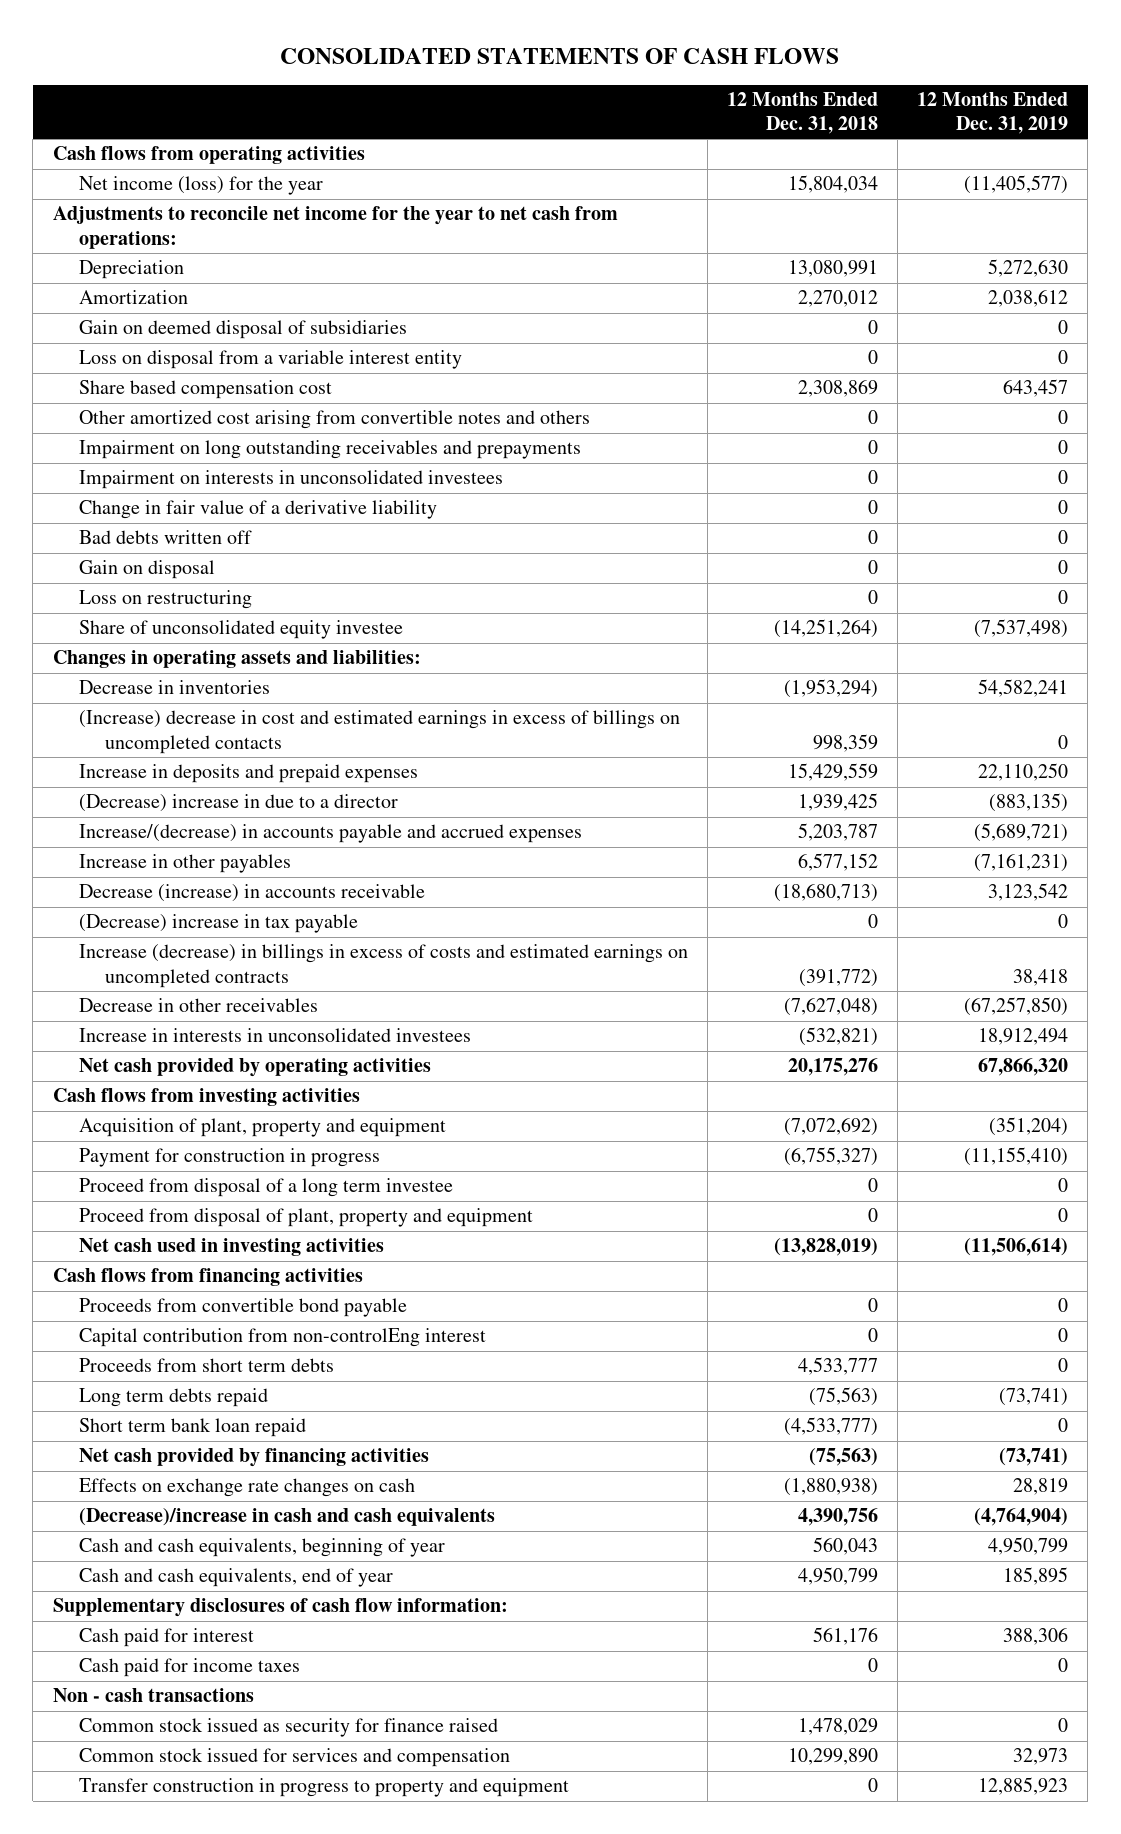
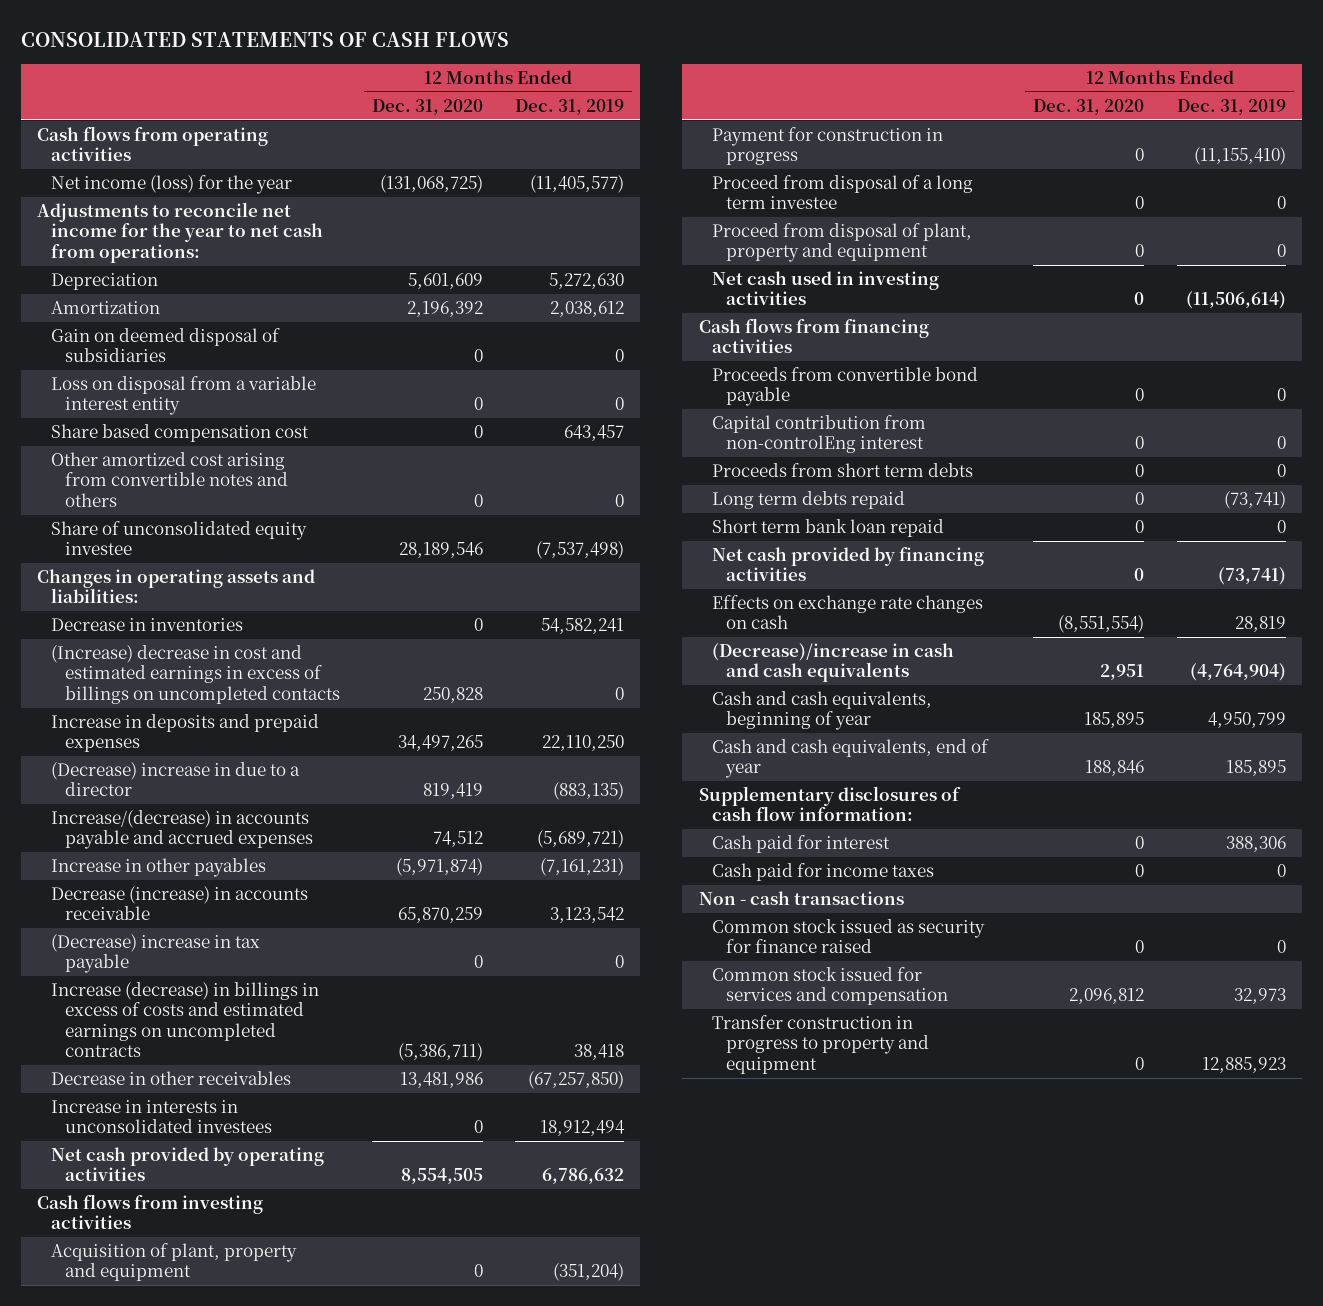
- | 12 Months Ended Dec. 31, 2018 | 12 Months Ended Dec. 31, 2019
+ | 12 Months Ended Dec. 31, 2020 | 12 Months Ended Dec. 31, 2019
- Impairment on long outstanding receivables and prepayments | 0 | 0
- Impairment on interests in unconsolidated investees | 0 | 0
- Change in fair value of a derivative liability | 0 | 0
- Bad debts written off | 0 | 0
- Gain on disposal | 0 | 0
- Loss on restructuring | 0 | 0
- Net cash provided by operating activities | 20,175,276 | 67,866,320
+ Net cash provided by operating activities | 8,554,505 | 6,786,632

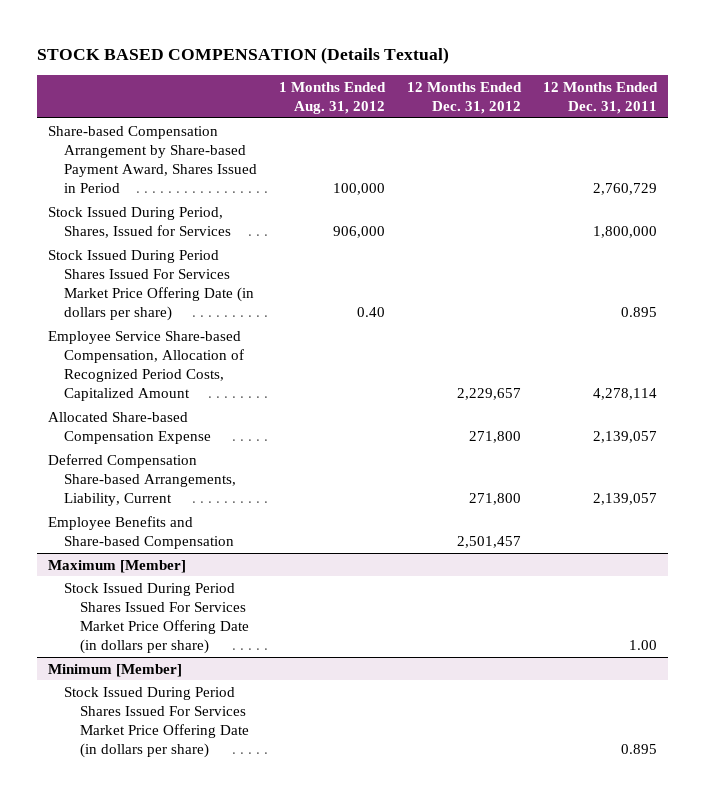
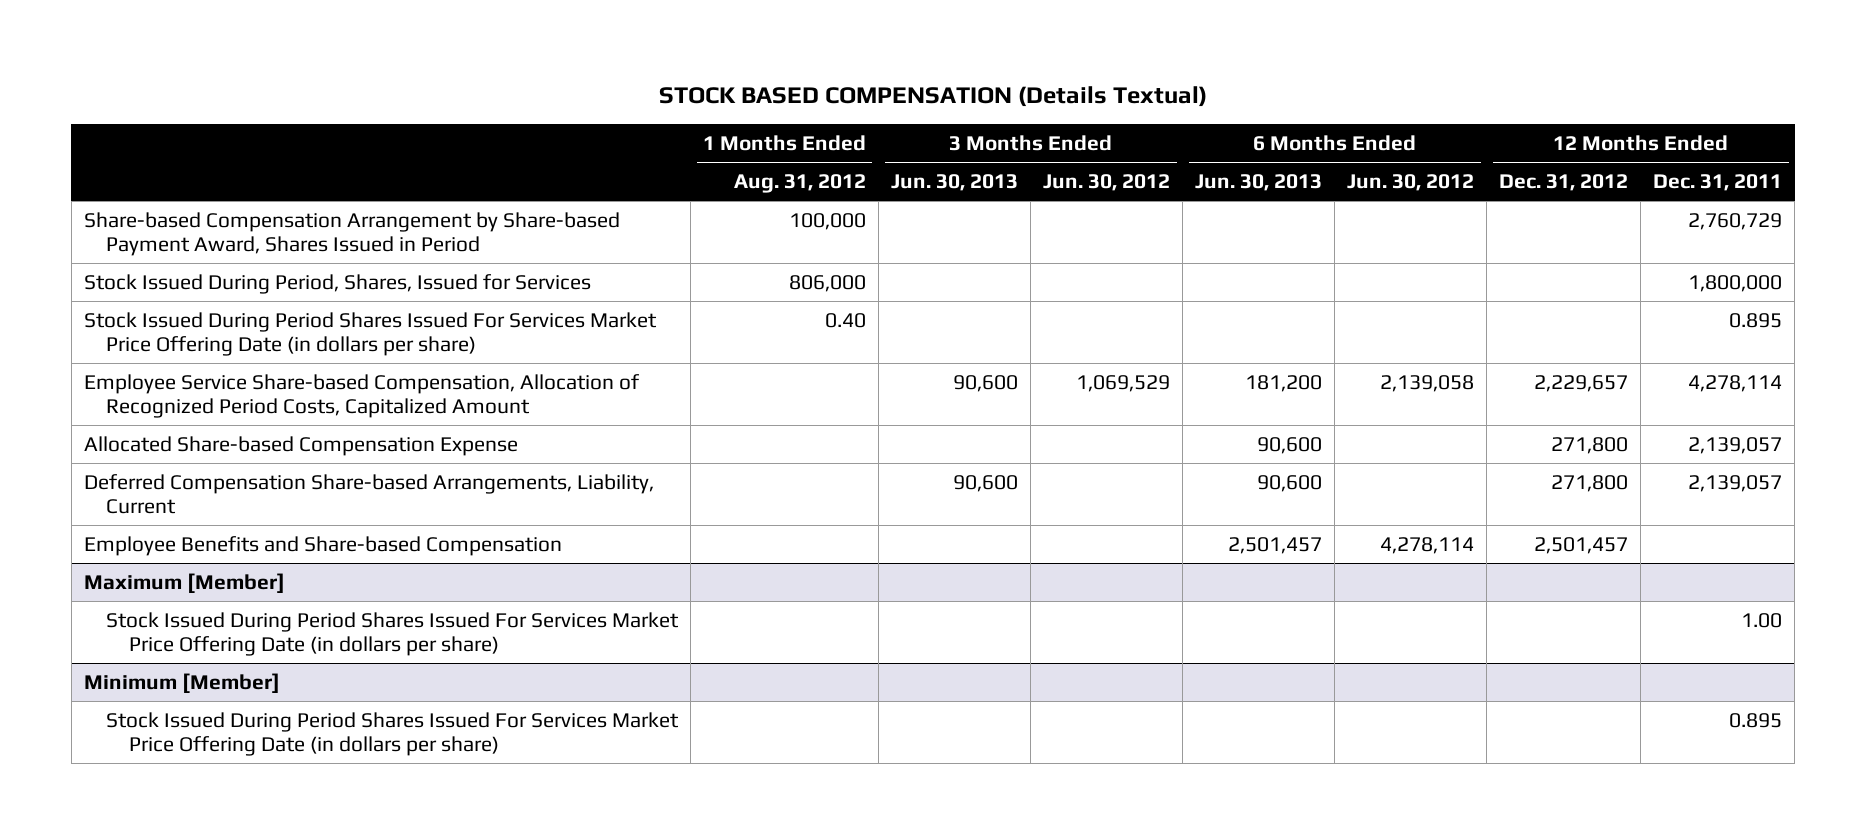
- | 1 Months Ended Aug. 31, 2012 | 12 Months Ended Dec. 31, 2012 | 12 Months Ended Dec. 31, 2011
+ | 1 Months Ended Aug. 31, 2012 | 3 Months Ended Jun. 30, 2013 | 3 Months Ended Jun. 30, 2012 | 6 Months Ended Jun. 30, 2013 | 6 Months Ended Jun. 30, 2012 | 12 Months Ended Dec. 31, 2012 | 12 Months Ended Dec. 31, 2011
- Stock Issued During Period, Shares, Issued for Services | 906,000 | | 1,800,000
+ Stock Issued During Period, Shares, Issued for Services | 806,000 | | | | | | 1,800,000

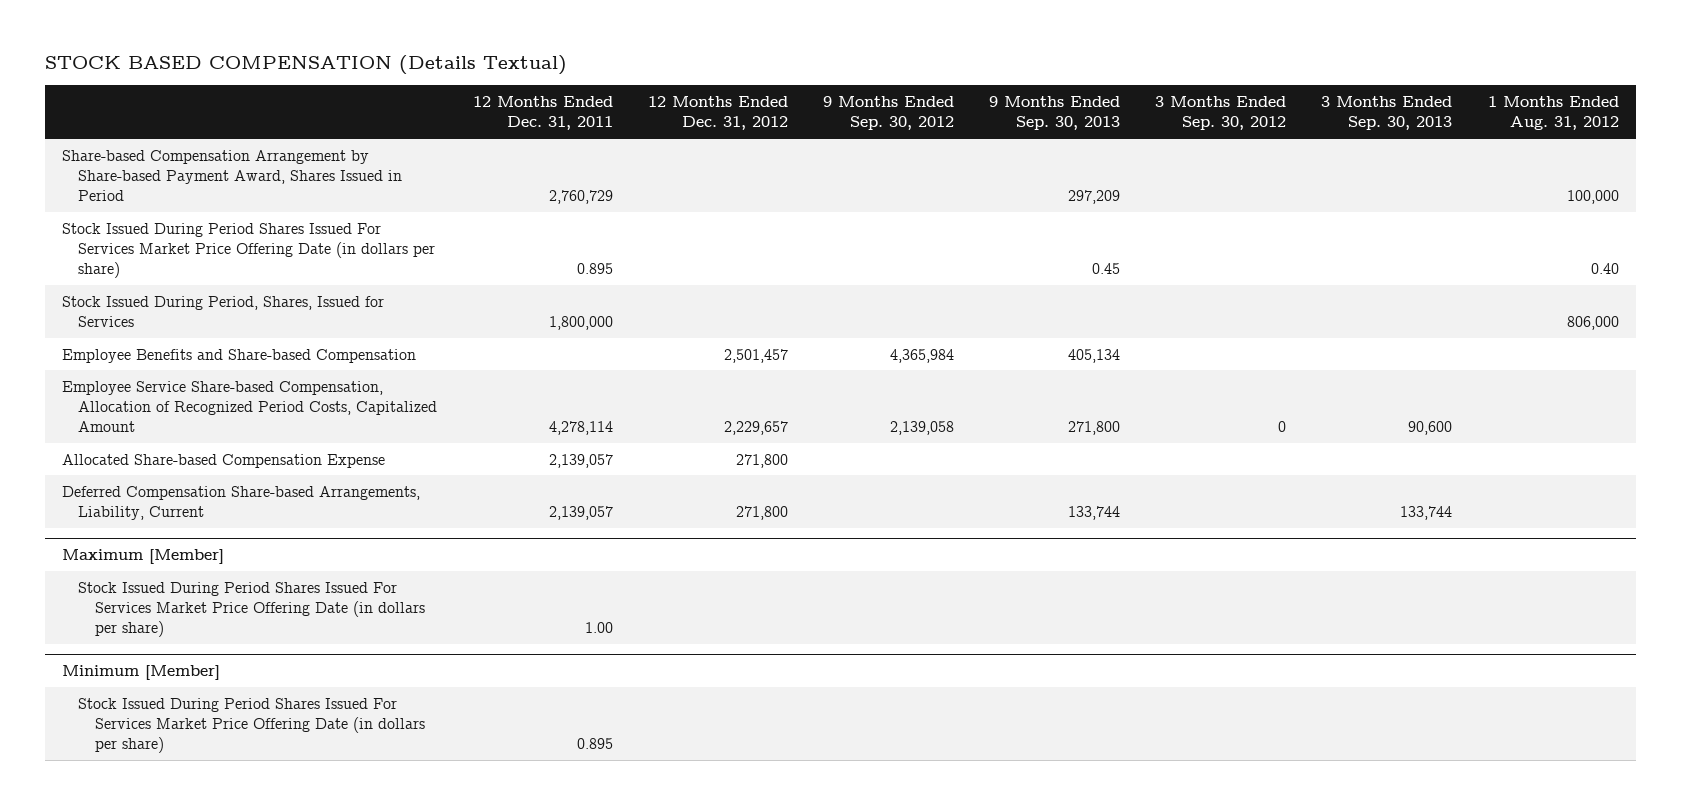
- | 1 Months Ended Aug. 31, 2012 | 3 Months Ended Jun. 30, 2013 | 3 Months Ended Jun. 30, 2012 | 6 Months Ended Jun. 30, 2013 | 6 Months Ended Jun. 30, 2012 | 12 Months Ended Dec. 31, 2012 | 12 Months Ended Dec. 31, 2011
+ | 12 Months Ended Dec. 31, 2011 | 12 Months Ended Dec. 31, 2012 | 9 Months Ended Sep. 30, 2012 | 9 Months Ended Sep. 30, 2013 | 3 Months Ended Sep. 30, 2012 | 3 Months Ended Sep. 30, 2013 | 1 Months Ended Aug. 31, 2012
moved down: Stock Issued During Period, Shares, Issued for Services | 1,800,000 | | | | | | 806,000
moved up: Employee Benefits and Share-based Compensation | | 2,501,457 | 4,365,984 | 405,134 | | |

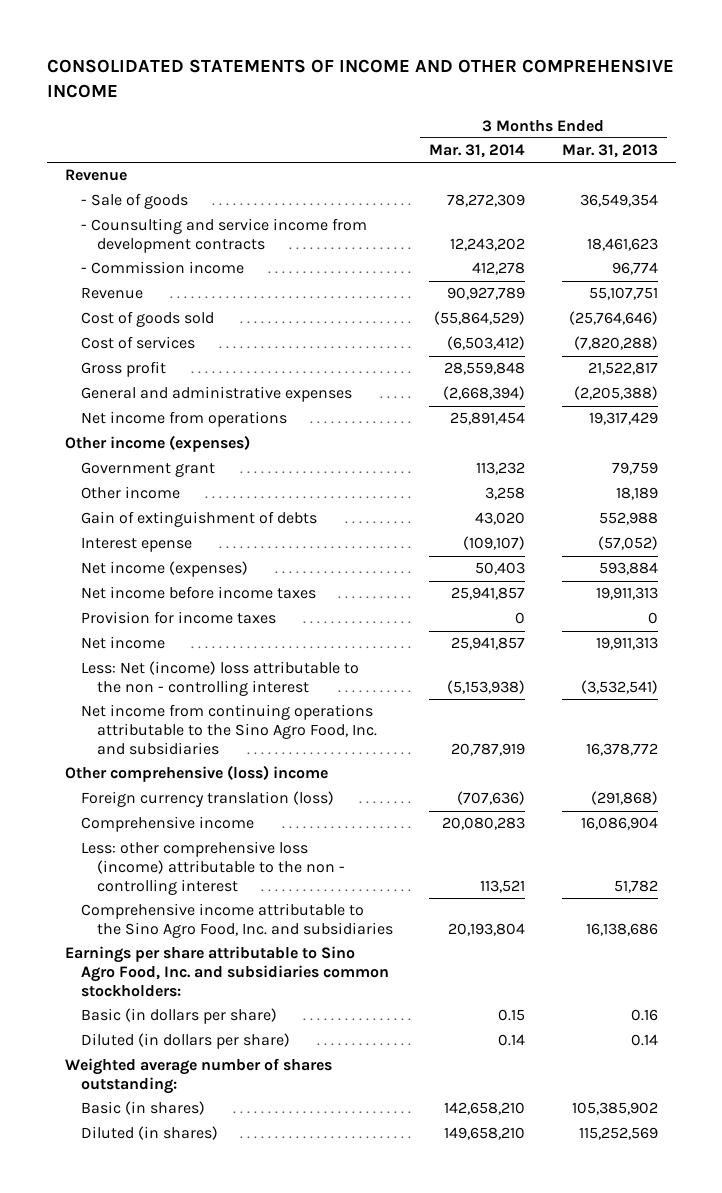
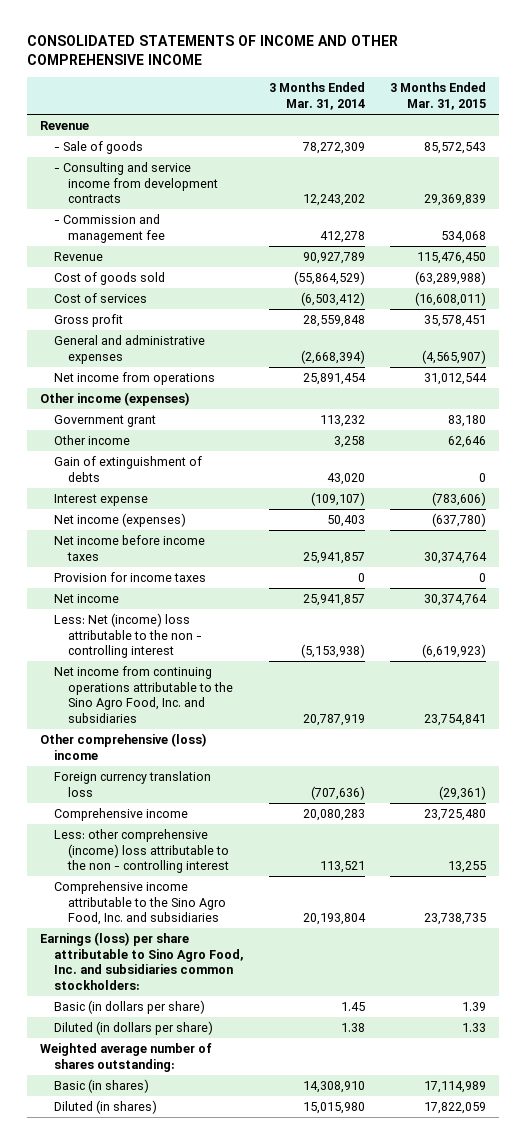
- | 3 Months Ended Mar. 31, 2014 | 3 Months Ended Mar. 31, 2013
+ | 3 Months Ended Mar. 31, 2014 | 3 Months Ended Mar. 31, 2015
- - Counsulting and service income from development contracts | 12,243,202 | 18,461,623
- - Commission income | 412,278 | 96,774
+ - Consulting and service income from development contracts | 12,243,202 | 29,369,839
+ - Commission and management fee | 412,278 | 534,068
- Interest epense | (109,107) | (57,052)
+ Interest expense | (109,107) | (783,606)
- Foreign currency translation (loss) | (707,636) | (291,868)
+ Foreign currency translation loss | (707,636) | (29,361)
- Less: other comprehensive loss (income) attributable to the non - controlling interest | 113,521 | 51,782
+ Less: other comprehensive (income) loss attributable to the non - controlling interest | 113,521 | 13,255
- Earnings per share attributable to Sino Agro Food, Inc. and subsidiaries common stockholders:
- Basic (in dollars per share) | 0.15 | 0.16
- Diluted (in dollars per share) | 0.14 | 0.14
+ Earnings (loss) per share attributable to Sino Agro Food, Inc. and subsidiaries common stockholders:
+ Basic (in dollars per share) | 1.45 | 1.39
+ Diluted (in dollars per share) | 1.38 | 1.33
- Basic (in shares) | 142,658,210 | 105,385,902
- Diluted (in shares) | 149,658,210 | 115,252,569
+ Basic (in shares) | 14,308,910 | 17,114,989
+ Diluted (in shares) | 15,015,980 | 17,822,059

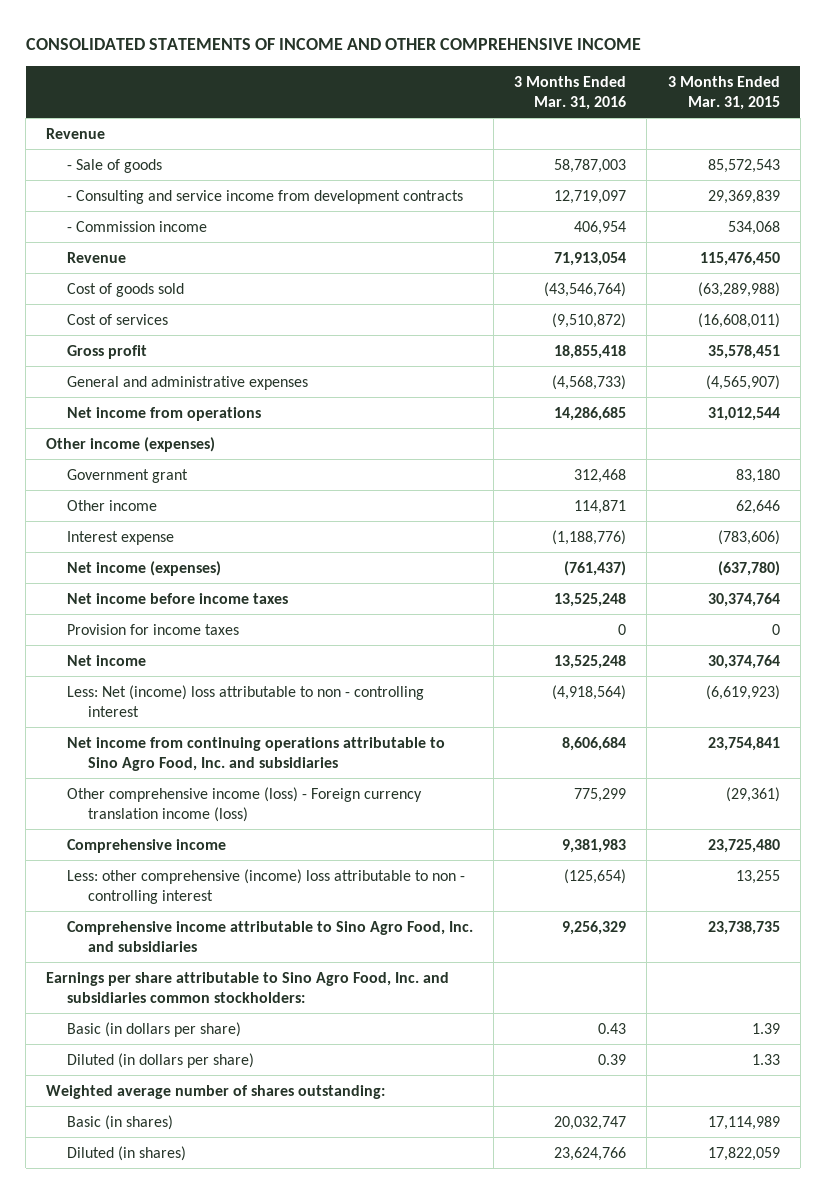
- | 3 Months Ended Mar. 31, 2014 | 3 Months Ended Mar. 31, 2015
+ | 3 Months Ended Mar. 31, 2016 | 3 Months Ended Mar. 31, 2015
- - Commission and management fee | 412,278 | 534,068
+ - Commission income | 406,954 | 534,068
- Gain of extinguishment of debts | 43,020 | 0
- Less: Net (income) loss attributable to the non - controlling interest | (5,153,938) | (6,619,923)
- Net income from continuing operations attributable to the Sino Agro Food, Inc. and subsidiaries | 20,787,919 | 23,754,841
- Other comprehensive (loss) income
- Foreign currency translation loss | (707,636) | (29,361)
+ Less: Net (income) loss attributable to non - controlling interest | (4,918,564) | (6,619,923)
+ Net income from continuing operations attributable to Sino Agro Food, Inc. and subsidiaries | 8,606,684 | 23,754,841
+ Other comprehensive income (loss) - Foreign currency translation income (loss) | 775,299 | (29,361)
- Less: other comprehensive (income) loss attributable to the non - controlling interest | 113,521 | 13,255
- Comprehensive income attributable to the Sino Agro Food, Inc. and subsidiaries | 20,193,804 | 23,738,735
- Earnings (loss) per share attributable to Sino Agro Food, Inc. and subsidiaries common stockholders:
+ Less: other comprehensive (income) loss attributable to non - controlling interest | (125,654) | 13,255
+ Comprehensive income attributable to Sino Agro Food, Inc. and subsidiaries | 9,256,329 | 23,738,735
+ Earnings per share attributable to Sino Agro Food, Inc. and subsidiaries common stockholders:

